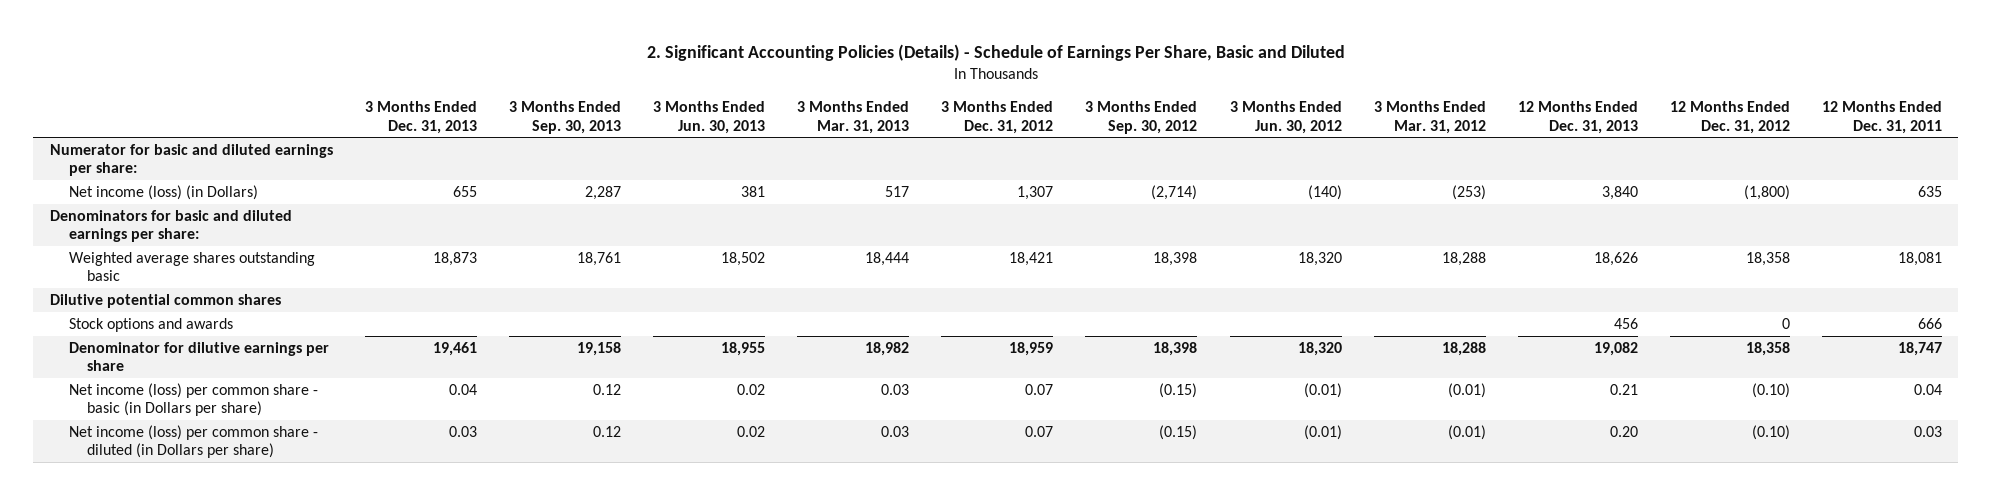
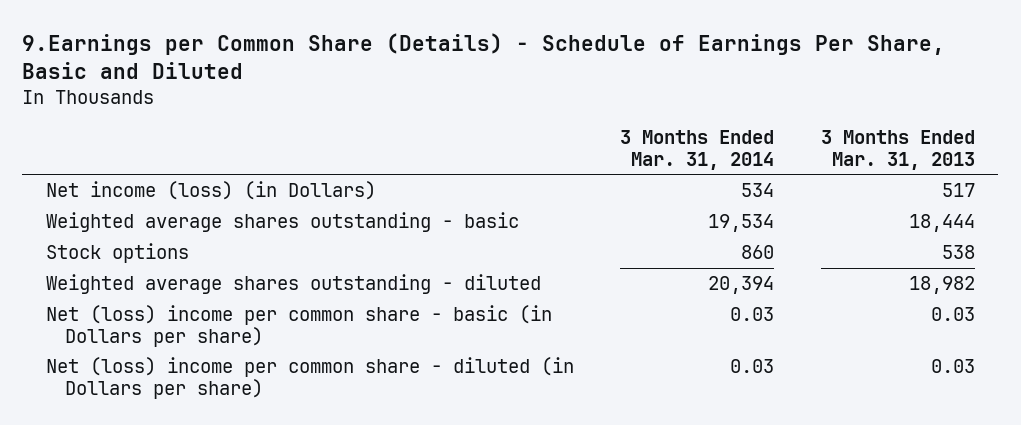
- 2. Significant Accounting Policies (Details) - Schedule of Earnings Per Share, Basic and Diluted
+ 9.Earnings per Common Share (Details) - Schedule of Earnings Per Share, Basic and Diluted
- | 3 Months Ended Dec. 31, 2013 | 3 Months Ended Sep. 30, 2013 | 3 Months Ended Jun. 30, 2013 | 3 Months Ended Mar. 31, 2013 | 3 Months Ended Dec. 31, 2012 | 3 Months Ended Sep. 30, 2012 | 3 Months Ended Jun. 30, 2012 | 3 Months Ended Mar. 31, 2012 | 12 Months Ended Dec. 31, 2013 | 12 Months Ended Dec. 31, 2012 | 12 Months Ended Dec. 31, 2011
+ | 3 Months Ended Mar. 31, 2014 | 3 Months Ended Mar. 31, 2013
- Numerator for basic and diluted earnings per share:
- Denominators for basic and diluted earnings per share:
- Weighted average shares outstanding basic | 18,873 | 18,761 | 18,502 | 18,444 | 18,421 | 18,398 | 18,320 | 18,288 | 18,626 | 18,358 | 18,081
- Dilutive potential common shares
- Stock options and awards | | | | | | | | | 456 | 0 | 666
- Denominator for dilutive earnings per share | 19,461 | 19,158 | 18,955 | 18,982 | 18,959 | 18,398 | 18,320 | 18,288 | 19,082 | 18,358 | 18,747
- Net income (loss) per common share - basic (in Dollars per share) | 0.04 | 0.12 | 0.02 | 0.03 | 0.07 | (0.15) | (0.01) | (0.01) | 0.21 | (0.10) | 0.04
- Net income (loss) per common share - diluted (in Dollars per share) | 0.03 | 0.12 | 0.02 | 0.03 | 0.07 | (0.15) | (0.01) | (0.01) | 0.20 | (0.10) | 0.03
+ Weighted average shares outstanding - basic | 19,534 | 18,444
+ Stock options | 860 | 538
+ Weighted average shares outstanding - diluted | 20,394 | 18,982
+ Net (loss) income per common share - basic (in Dollars per share) | 0.03 | 0.03
+ Net (loss) income per common share - diluted (in Dollars per share) | 0.03 | 0.03

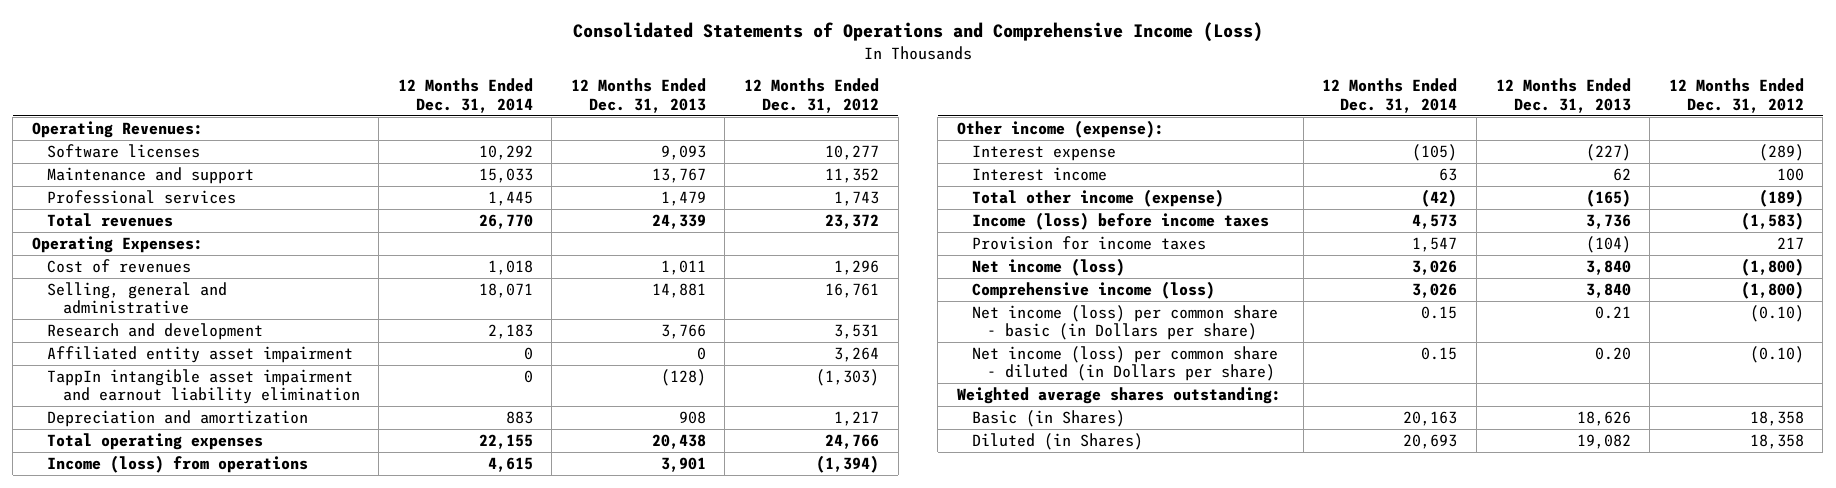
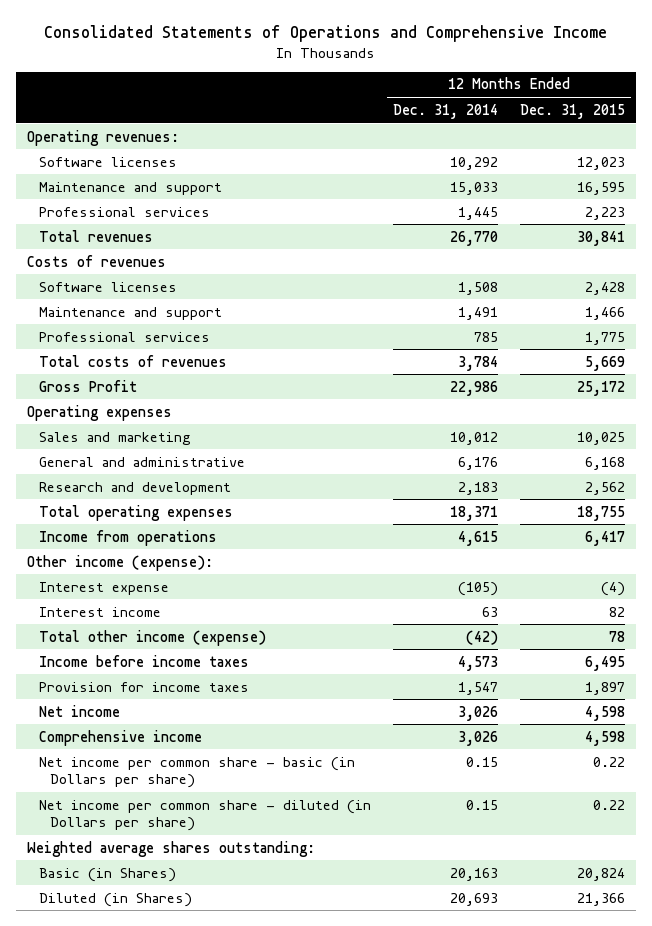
- Consolidated Statements of Operations and Comprehensive Income (Loss)
+ Consolidated Statements of Operations and Comprehensive Income
- | 12 Months Ended Dec. 31, 2014 | 12 Months Ended Dec. 31, 2013 | 12 Months Ended Dec. 31, 2012
+ | 12 Months Ended Dec. 31, 2014 | 12 Months Ended Dec. 31, 2015
- Operating Revenues:
+ Operating revenues:
- Operating Expenses:
- Cost of revenues | 1,018 | 1,011 | 1,296
- Selling, general and administrative | 18,071 | 14,881 | 16,761
+ Costs of revenues
+ Software licenses | 1,508 | 2,428
+ Maintenance and support | 1,491 | 1,466
+ Professional services | 785 | 1,775
+ Total costs of revenues | 3,784 | 5,669
+ Gross Profit | 22,986 | 25,172
+ Operating expenses
+ Sales and marketing | 10,012 | 10,025
+ General and administrative | 6,176 | 6,168
- Affiliated entity asset impairment | 0 | 0 | 3,264
- TappIn intangible asset impairment and earnout liability elimination | 0 | (128) | (1,303)
- Depreciation and amortization | 883 | 908 | 1,217
- Total operating expenses | 22,155 | 20,438 | 24,766
- Income (loss) from operations | 4,615 | 3,901 | (1,394)
+ Total operating expenses | 18,371 | 18,755
+ Income from operations | 4,615 | 6,417
- Income (loss) before income taxes | 4,573 | 3,736 | (1,583)
+ Income before income taxes | 4,573 | 6,495
- Net income (loss) | 3,026 | 3,840 | (1,800)
- Comprehensive income (loss) | 3,026 | 3,840 | (1,800)
- Net income (loss) per common share - basic (in Dollars per share) | 0.15 | 0.21 | (0.10)
- Net income (loss) per common share - diluted (in Dollars per share) | 0.15 | 0.20 | (0.10)
+ Net income | 3,026 | 4,598
+ Comprehensive income | 3,026 | 4,598
+ Net income per common share - basic (in Dollars per share) | 0.15 | 0.22
+ Net income per common share - diluted (in Dollars per share) | 0.15 | 0.22

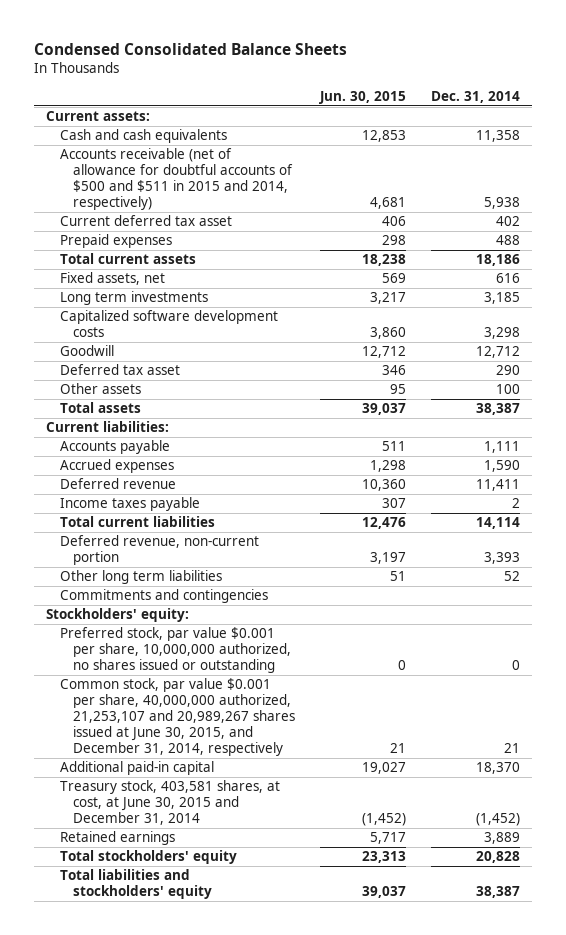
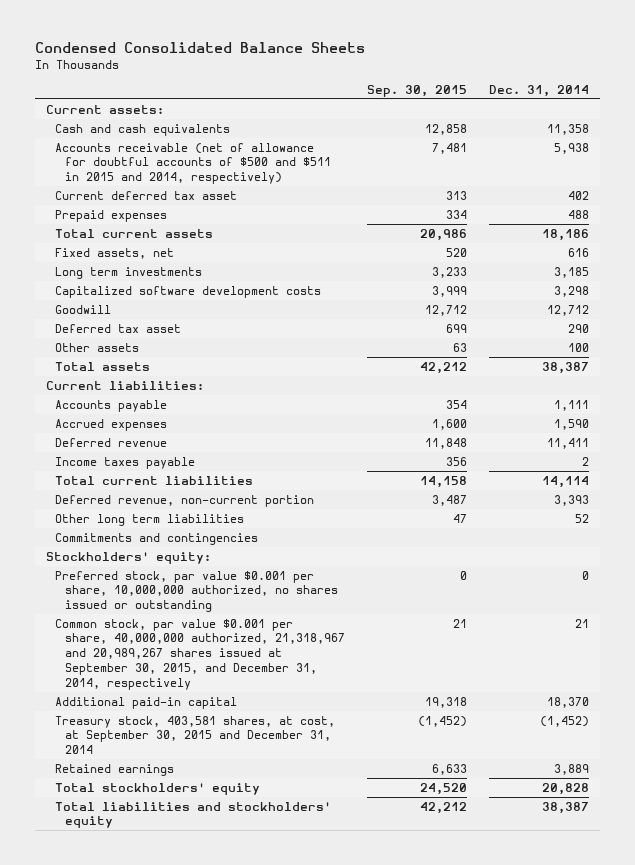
- | Jun. 30, 2015 | Dec. 31, 2014
+ | Sep. 30, 2015 | Dec. 31, 2014
- Common stock, par value $0.001 per share, 40,000,000 authorized, 21,253,107 and 20,989,267 shares issued at June 30, 2015, and December 31, 2014, respectively | 21 | 21
+ Common stock, par value $0.001 per share, 40,000,000 authorized, 21,318,967 and 20,989,267 shares issued at September 30, 2015, and December 31, 2014, respectively | 21 | 21
- Treasury stock, 403,581 shares, at cost, at June 30, 2015 and December 31, 2014 | (1,452) | (1,452)
+ Treasury stock, 403,581 shares, at cost, at September 30, 2015 and December 31, 2014 | (1,452) | (1,452)

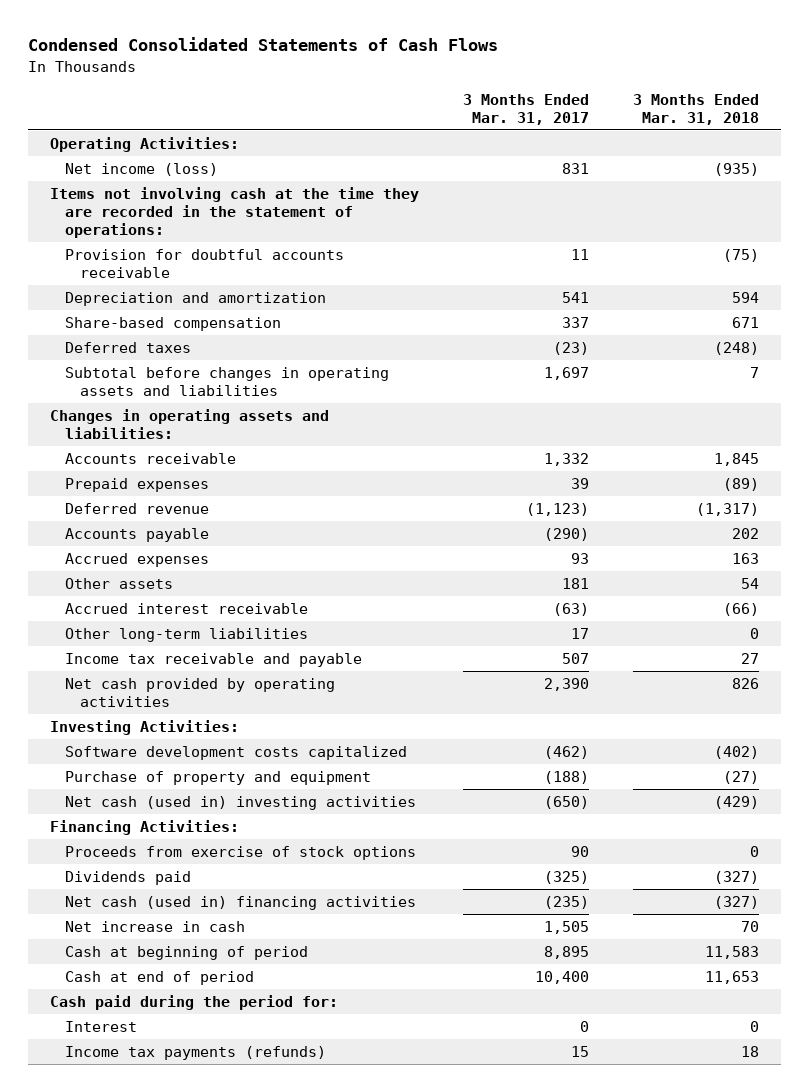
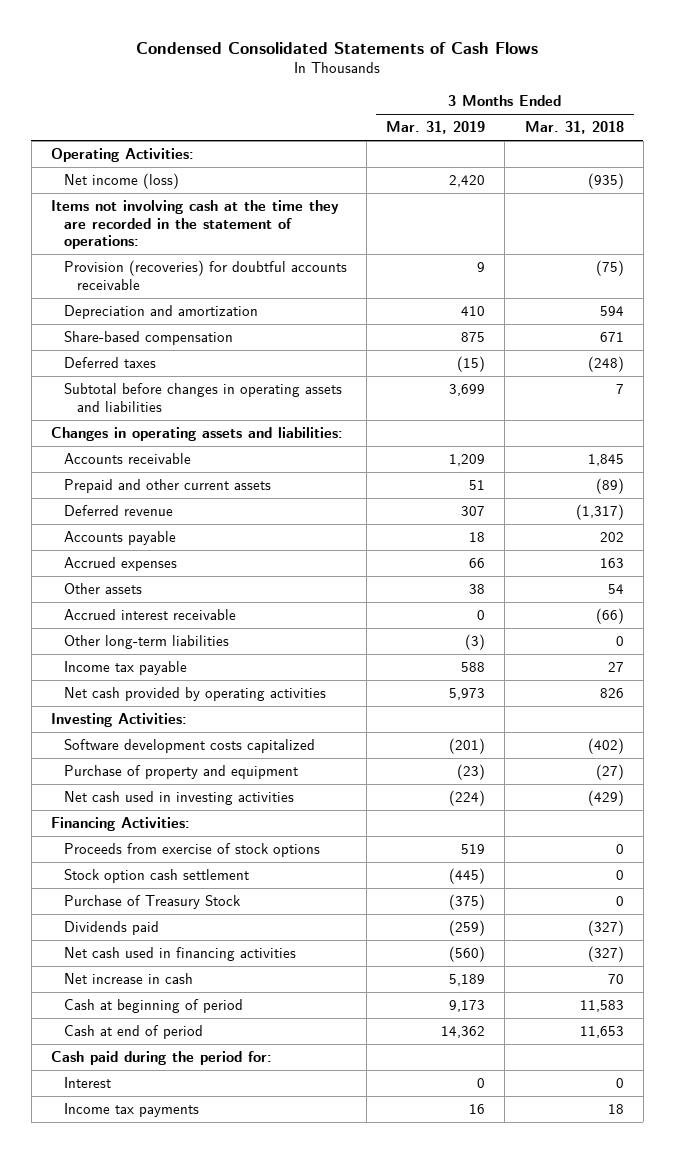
- | 3 Months Ended Mar. 31, 2017 | 3 Months Ended Mar. 31, 2018
+ | 3 Months Ended Mar. 31, 2019 | 3 Months Ended Mar. 31, 2018
- Provision for doubtful accounts receivable | 11 | (75)
+ Provision (recoveries) for doubtful accounts receivable | 9 | (75)
- Prepaid expenses | 39 | (89)
+ Prepaid and other current assets | 51 | (89)
- Income tax receivable and payable | 507 | 27
+ Income tax payable | 588 | 27
- Net cash (used in) investing activities | (650) | (429)
+ Net cash used in investing activities | (224) | (429)
+ Stock option cash settlement | (445) | 0
+ Purchase of Treasury Stock | (375) | 0
- Net cash (used in) financing activities | (235) | (327)
+ Net cash used in financing activities | (560) | (327)
- Income tax payments (refunds) | 15 | 18
+ Income tax payments | 16 | 18

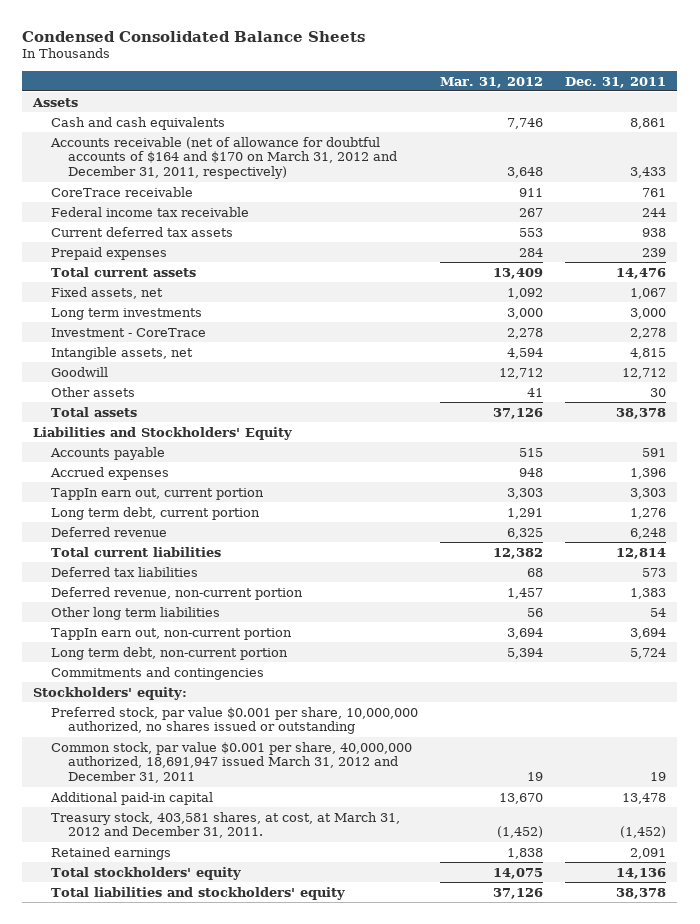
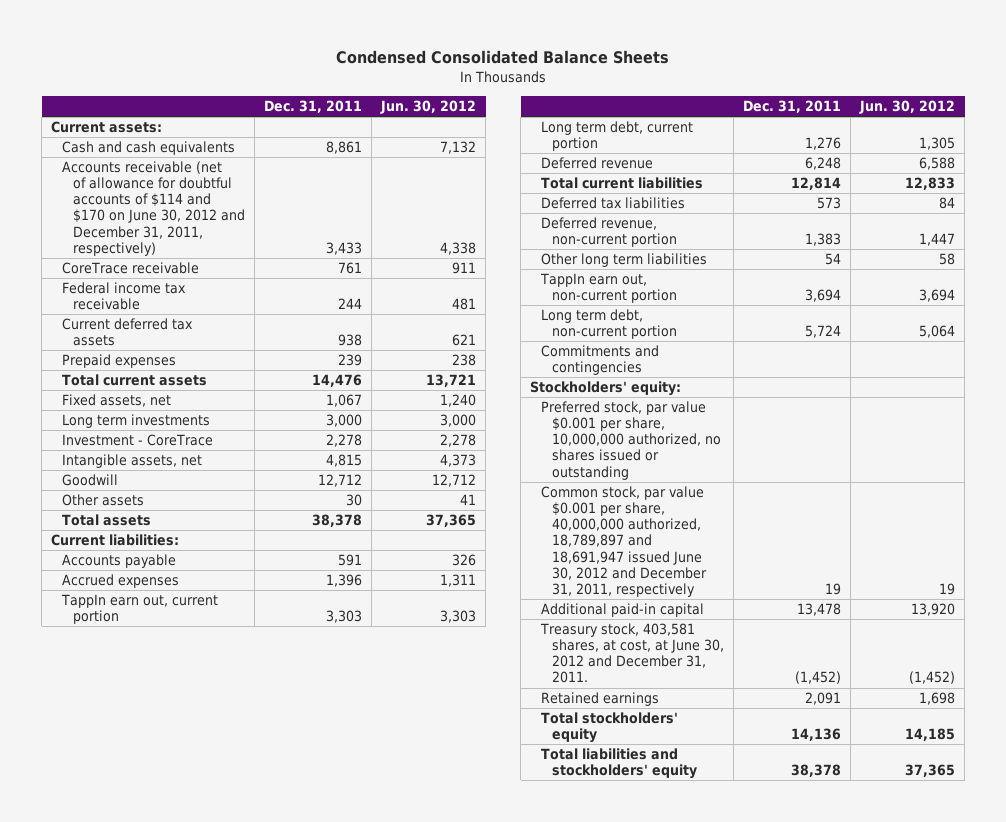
- | Mar. 31, 2012 | Dec. 31, 2011
+ | Dec. 31, 2011 | Jun. 30, 2012
- Assets
+ Current assets:
- Accounts receivable (net of allowance for doubtful accounts of $164 and $170 on March 31, 2012 and December 31, 2011, respectively) | 3,648 | 3,433
+ Accounts receivable (net of allowance for doubtful accounts of $114 and $170 on June 30, 2012 and December 31, 2011, respectively) | 3,433 | 4,338
- Liabilities and Stockholders' Equity
+ Current liabilities:
- Common stock, par value $0.001 per share, 40,000,000 authorized, 18,691,947 issued March 31, 2012 and December 31, 2011 | 19 | 19
+ Common stock, par value $0.001 per share, 40,000,000 authorized, 18,789,897 and 18,691,947 issued June 30, 2012 and December 31, 2011, respectively | 19 | 19
- Treasury stock, 403,581 shares, at cost, at March 31, 2012 and December 31, 2011. | (1,452) | (1,452)
+ Treasury stock, 403,581 shares, at cost, at June 30, 2012 and December 31, 2011. | (1,452) | (1,452)

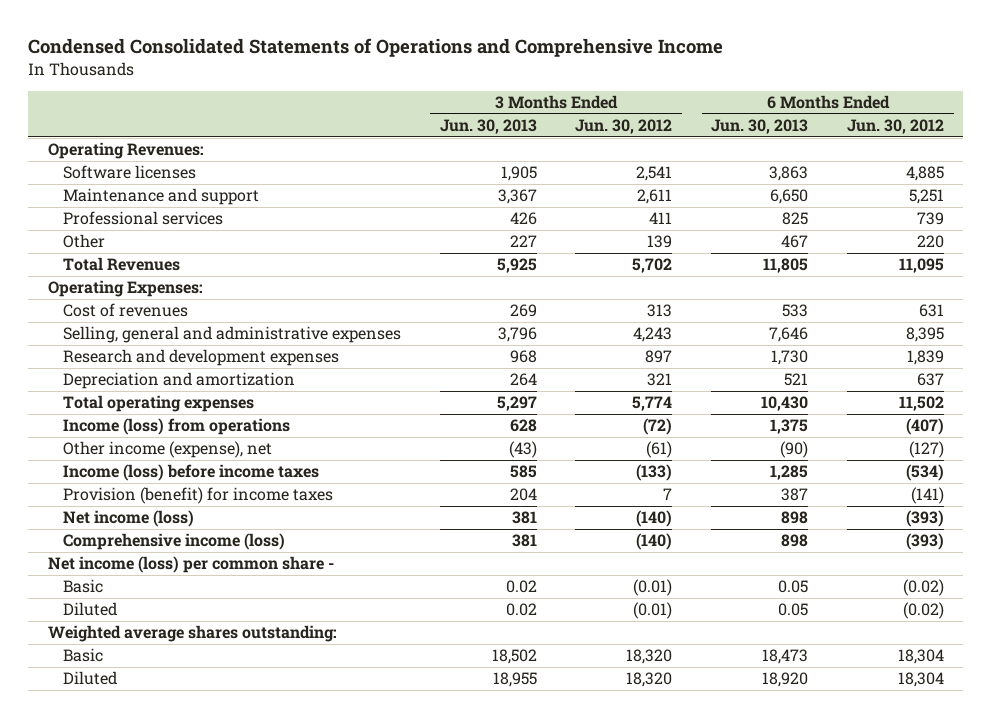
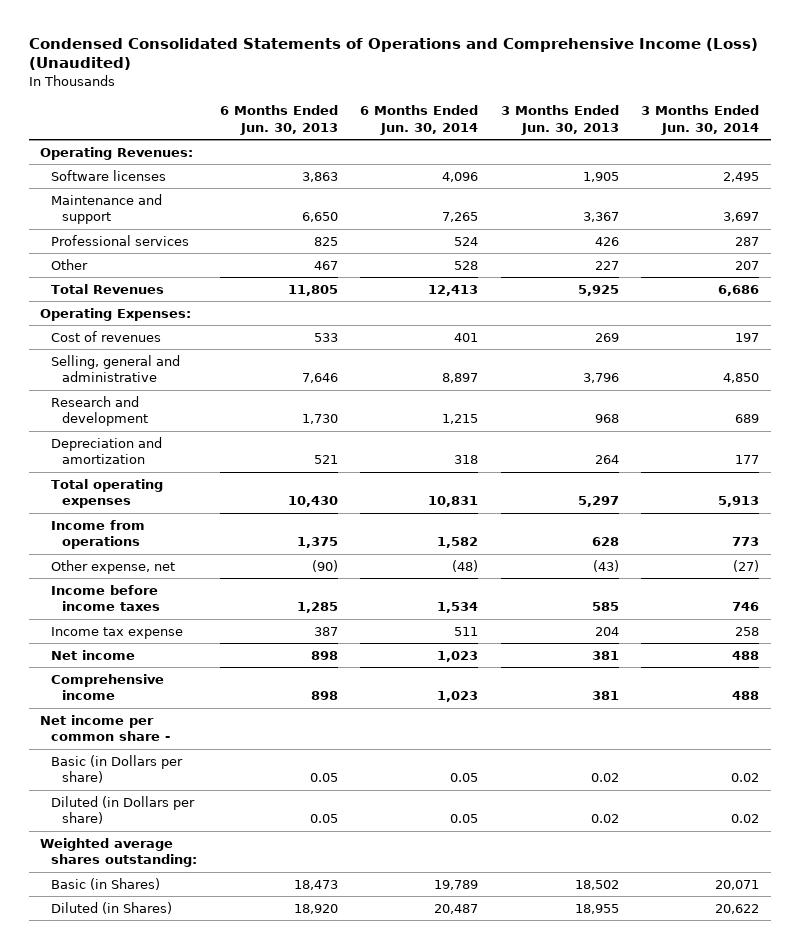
- Condensed Consolidated Statements of Operations and Comprehensive Income
+ Condensed Consolidated Statements of Operations and Comprehensive Income (Loss) (Unaudited)
- | 3 Months Ended Jun. 30, 2013 | 3 Months Ended Jun. 30, 2012 | 6 Months Ended Jun. 30, 2013 | 6 Months Ended Jun. 30, 2012
+ | 6 Months Ended Jun. 30, 2013 | 6 Months Ended Jun. 30, 2014 | 3 Months Ended Jun. 30, 2013 | 3 Months Ended Jun. 30, 2014
- Selling, general and administrative expenses | 3,796 | 4,243 | 7,646 | 8,395
- Research and development expenses | 968 | 897 | 1,730 | 1,839
+ Selling, general and administrative | 7,646 | 8,897 | 3,796 | 4,850
+ Research and development | 1,730 | 1,215 | 968 | 689
- Income (loss) from operations | 628 | (72) | 1,375 | (407)
- Other income (expense), net | (43) | (61) | (90) | (127)
- Income (loss) before income taxes | 585 | (133) | 1,285 | (534)
- Provision (benefit) for income taxes | 204 | 7 | 387 | (141)
- Net income (loss) | 381 | (140) | 898 | (393)
- Comprehensive income (loss) | 381 | (140) | 898 | (393)
- Net income (loss) per common share -
- Basic | 0.02 | (0.01) | 0.05 | (0.02)
- Diluted | 0.02 | (0.01) | 0.05 | (0.02)
+ Income from operations | 1,375 | 1,582 | 628 | 773
+ Other expense, net | (90) | (48) | (43) | (27)
+ Income before income taxes | 1,285 | 1,534 | 585 | 746
+ Income tax expense | 387 | 511 | 204 | 258
+ Net income | 898 | 1,023 | 381 | 488
+ Comprehensive income | 898 | 1,023 | 381 | 488
+ Net income per common share -
+ Basic (in Dollars per share) | 0.05 | 0.05 | 0.02 | 0.02
+ Diluted (in Dollars per share) | 0.05 | 0.05 | 0.02 | 0.02
- Basic | 18,502 | 18,320 | 18,473 | 18,304
- Diluted | 18,955 | 18,320 | 18,920 | 18,304
+ Basic (in Shares) | 18,473 | 19,789 | 18,502 | 20,071
+ Diluted (in Shares) | 18,920 | 20,487 | 18,955 | 20,622

